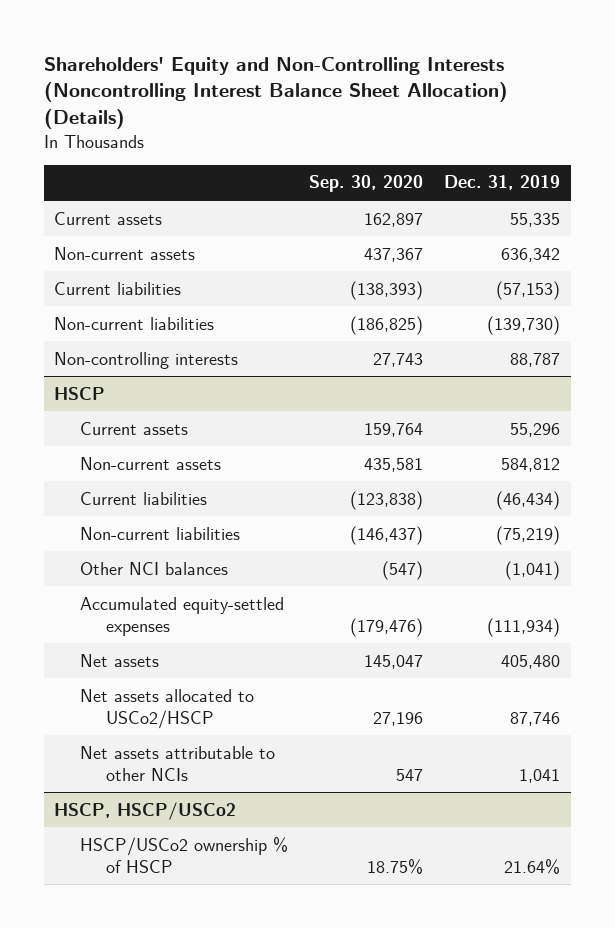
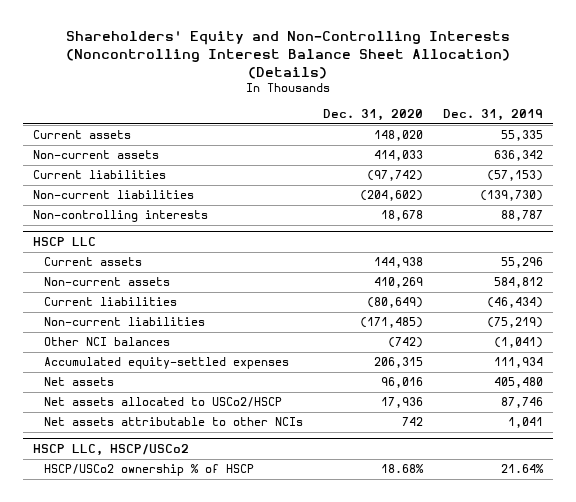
- | Sep. 30, 2020 | Dec. 31, 2019
+ | Dec. 31, 2020 | Dec. 31, 2019
- HSCP
+ HSCP LLC
- Accumulated equity-settled expenses | (179,476) | (111,934)
+ Accumulated equity-settled expenses | 206,315 | 111,934
- HSCP, HSCP/USCo2
+ HSCP LLC, HSCP/USCo2

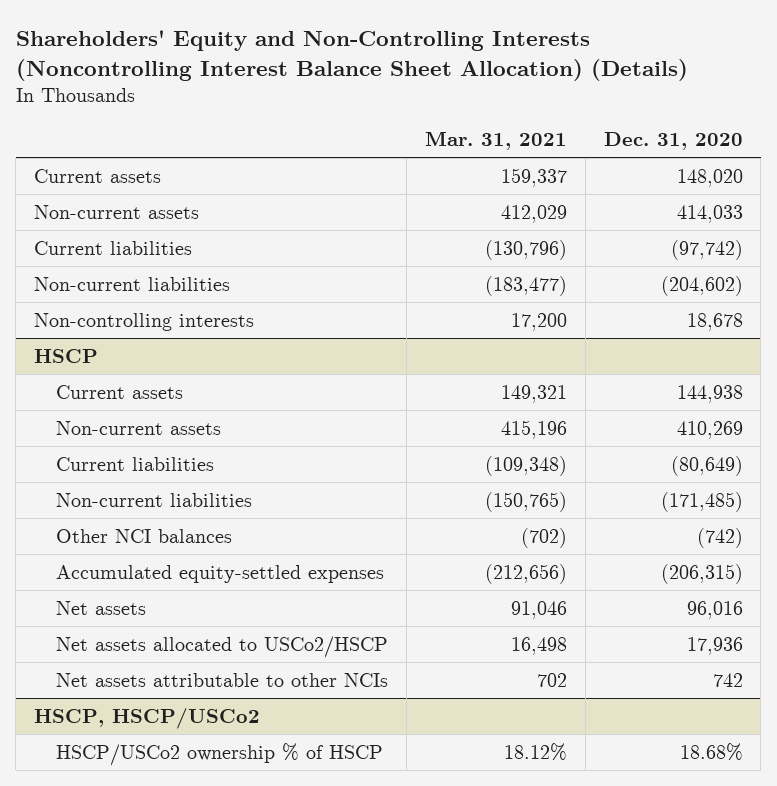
- | Dec. 31, 2020 | Dec. 31, 2019
+ | Mar. 31, 2021 | Dec. 31, 2020
- HSCP LLC
+ HSCP
- Accumulated equity-settled expenses | 206,315 | 111,934
+ Accumulated equity-settled expenses | (212,656) | (206,315)
- HSCP LLC, HSCP/USCo2
+ HSCP, HSCP/USCo2

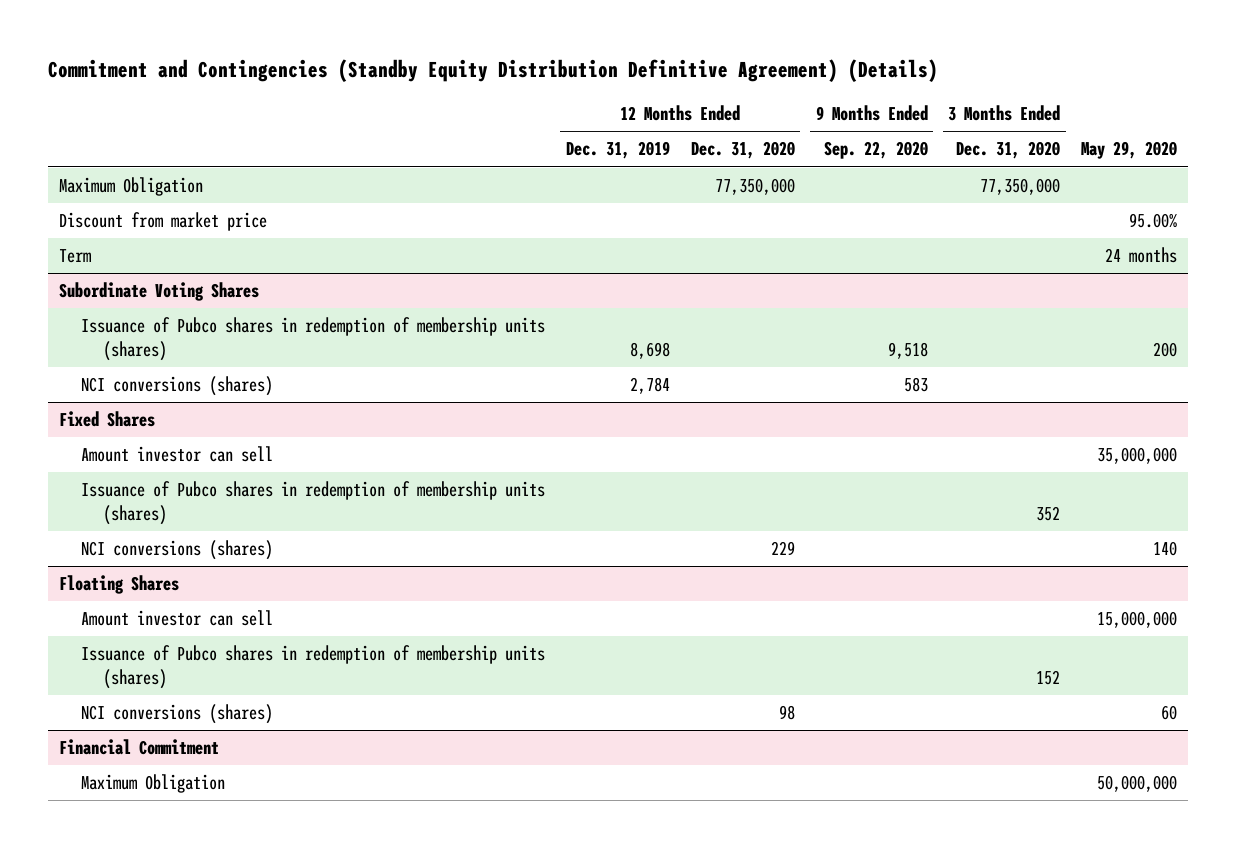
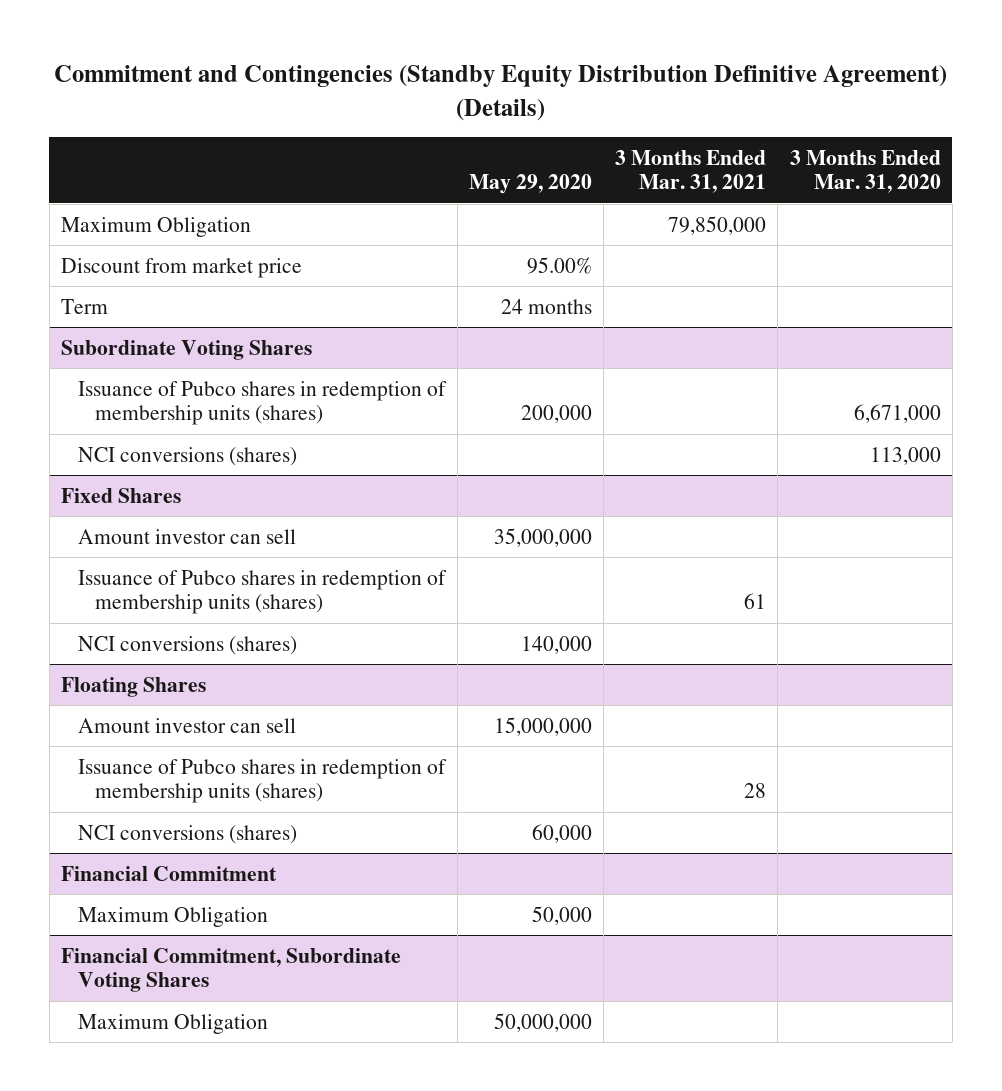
- | 12 Months Ended Dec. 31, 2019 | 12 Months Ended Dec. 31, 2020 | 9 Months Ended Sep. 22, 2020 | 3 Months Ended Dec. 31, 2020 | May 29, 2020
+ | May 29, 2020 | 3 Months Ended Mar. 31, 2021 | 3 Months Ended Mar. 31, 2020
@ Subordinate Voting Shares
- Issuance of Pubco shares in redemption of membership units (shares) | 8,698 | | 9,518 | | 200
+ Issuance of Pubco shares in redemption of membership units (shares) | 200,000 | | 6,671,000
@ Fixed Shares
- NCI conversions (shares) | | 229 | | | 140
+ NCI conversions (shares) | 140,000 | |
@ Floating Shares
- NCI conversions (shares) | | 98 | | | 60
+ NCI conversions (shares) | 60,000 | |
@ Financial Commitment
+ Maximum Obligation | 50,000 | |
+ Financial Commitment, Subordinate Voting Shares

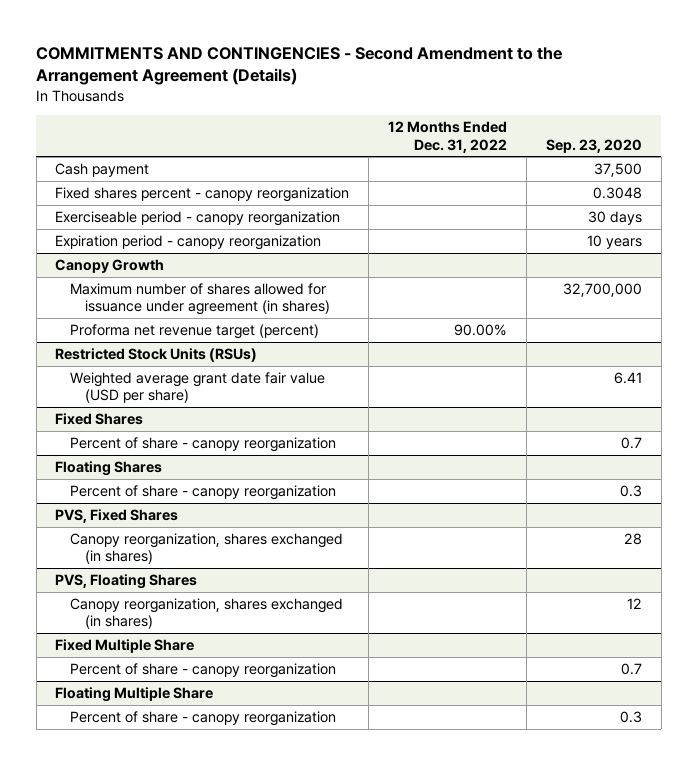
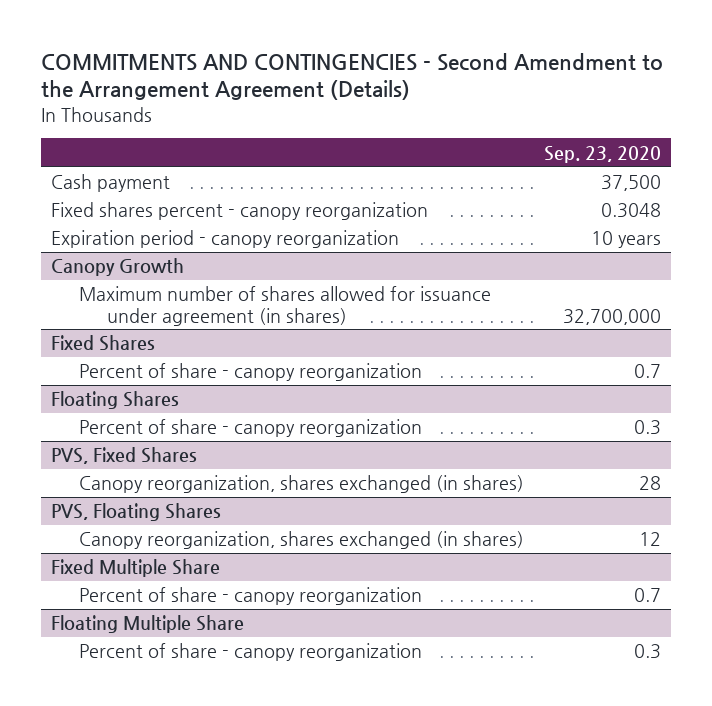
- | 12 Months Ended Dec. 31, 2022 | Sep. 23, 2020
+ | Sep. 23, 2020
- Exerciseable period - canopy reorganization | | 30 days
@ Canopy Growth
- Proforma net revenue target (percent) | 90.00% |
- Restricted Stock Units (RSUs)
- Weighted average grant date fair value (USD per share) | | 6.41

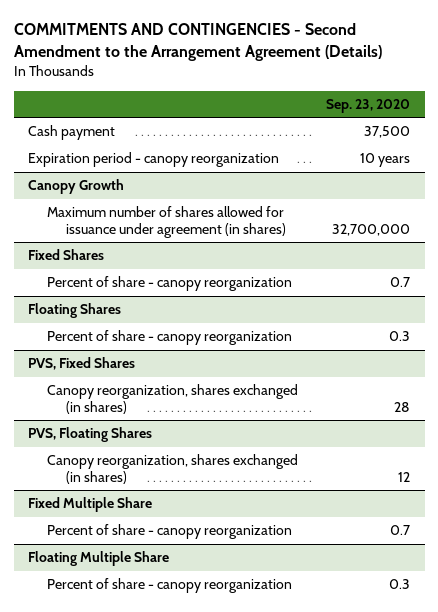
- Fixed shares percent - canopy reorganization | 0.3048

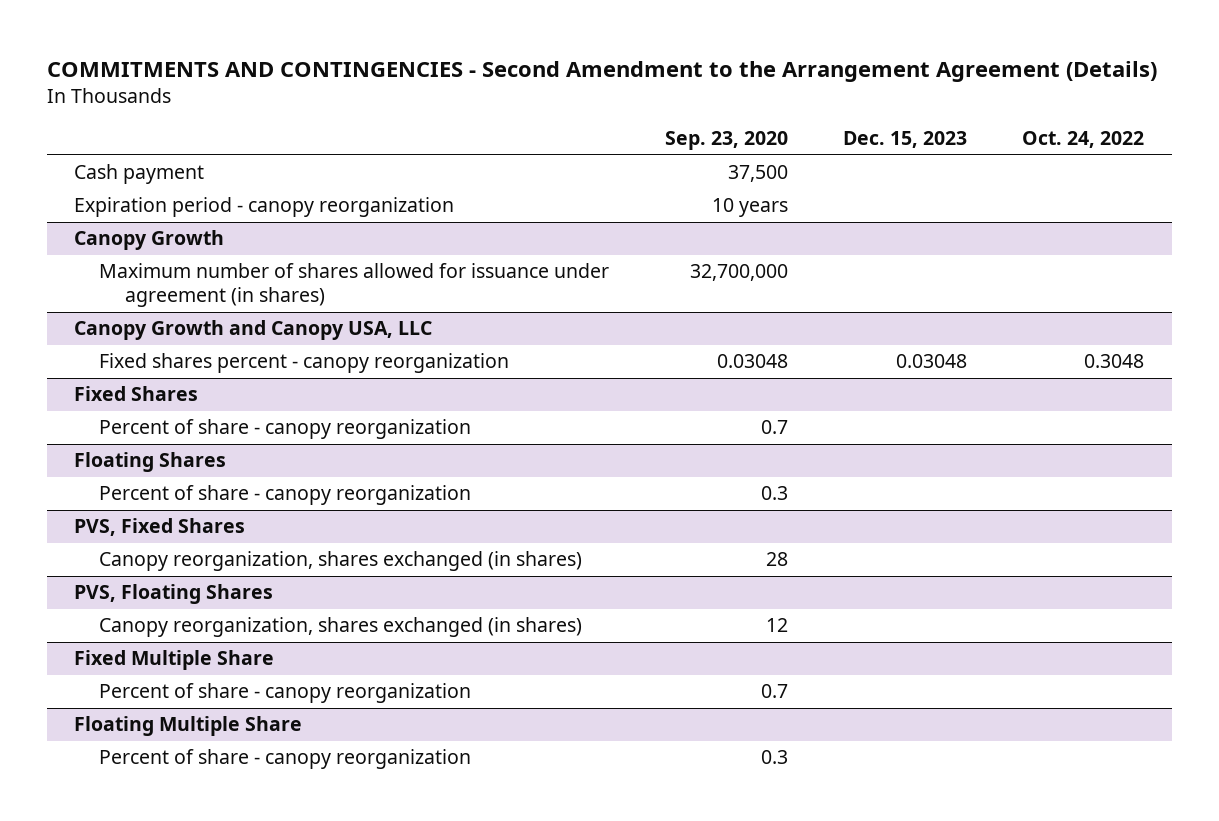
- | Sep. 23, 2020
+ | Sep. 23, 2020 | Dec. 15, 2023 | Oct. 24, 2022
+ Canopy Growth and Canopy USA, LLC
+ Fixed shares percent - canopy reorganization | 0.03048 | 0.03048 | 0.3048

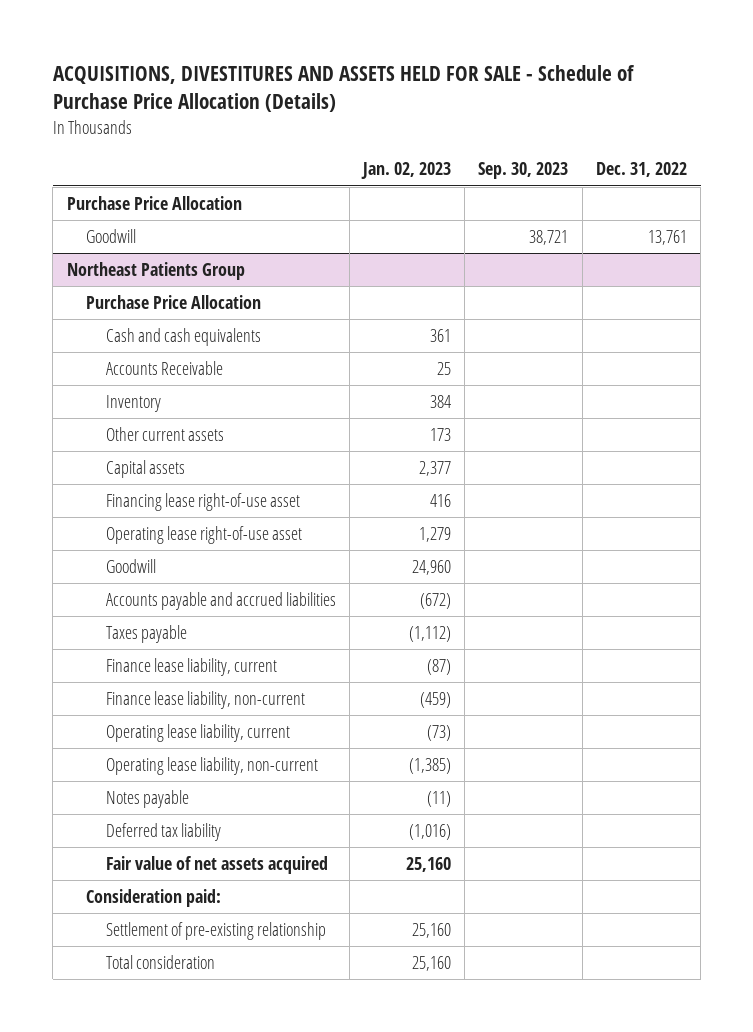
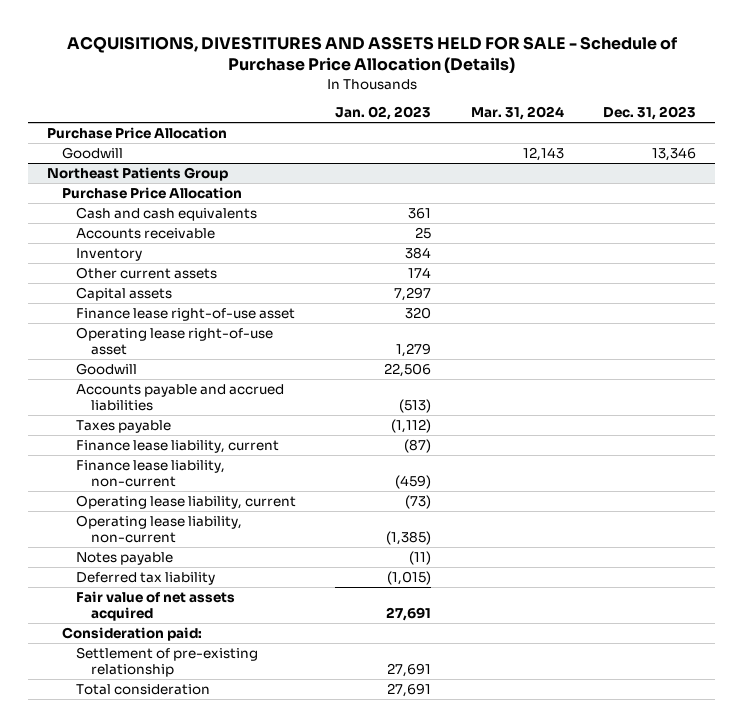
- | Jan. 02, 2023 | Sep. 30, 2023 | Dec. 31, 2022
+ | Jan. 02, 2023 | Mar. 31, 2024 | Dec. 31, 2023
@ Northeast Patients Group
- Accounts Receivable | 25 | |
+ Accounts receivable | 25 | |
- Other current assets | 173 | |
- Capital assets | 2,377 | |
- Financing lease right-of-use asset | 416 | |
+ Other current assets | 174 | |
+ Capital assets | 7,297 | |
+ Finance lease right-of-use asset | 320 | |
- Goodwill | 24,960 | |
- Accounts payable and accrued liabilities | (672) | |
+ Goodwill | 22,506 | |
+ Accounts payable and accrued liabilities | (513) | |
- Deferred tax liability | (1,016) | |
- Fair value of net assets acquired | 25,160 | |
+ Deferred tax liability | (1,015) | |
+ Fair value of net assets acquired | 27,691 | |
- Settlement of pre-existing relationship | 25,160 | |
- Total consideration | 25,160 | |
+ Settlement of pre-existing relationship | 27,691 | |
+ Total consideration | 27,691 | |

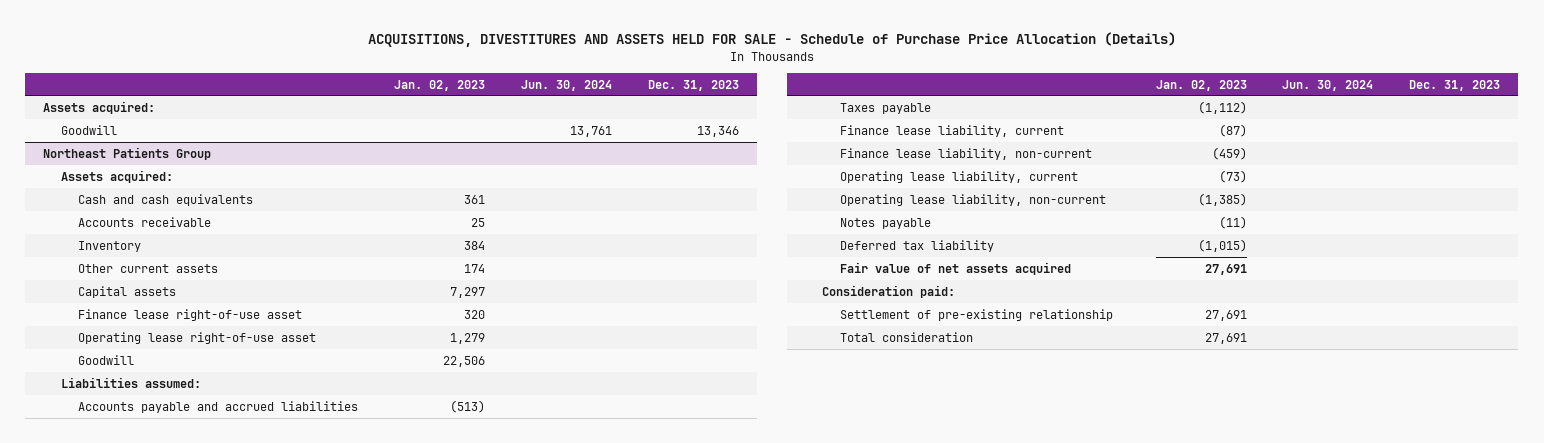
- | Jan. 02, 2023 | Mar. 31, 2024 | Dec. 31, 2023
+ | Jan. 02, 2023 | Jun. 30, 2024 | Dec. 31, 2023
- Purchase Price Allocation
+ Assets acquired:
@ Northeast Patients Group
- Purchase Price Allocation
+ Assets acquired:
+ Liabilities assumed:

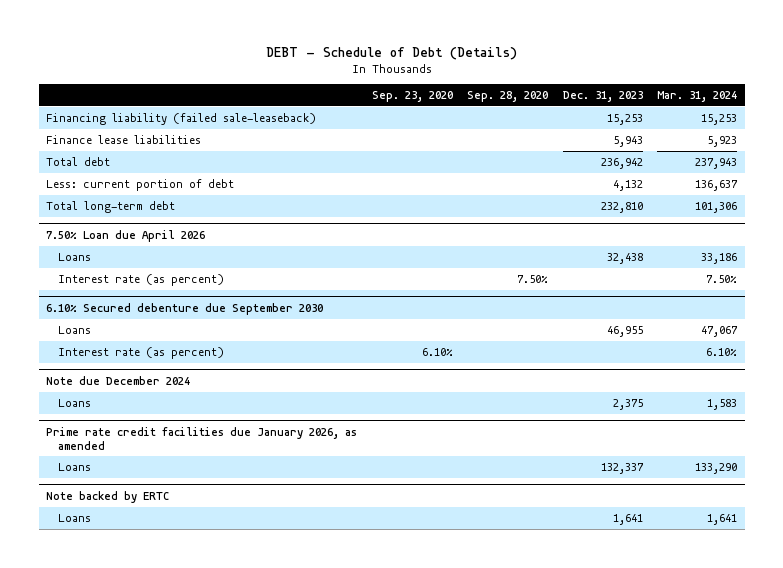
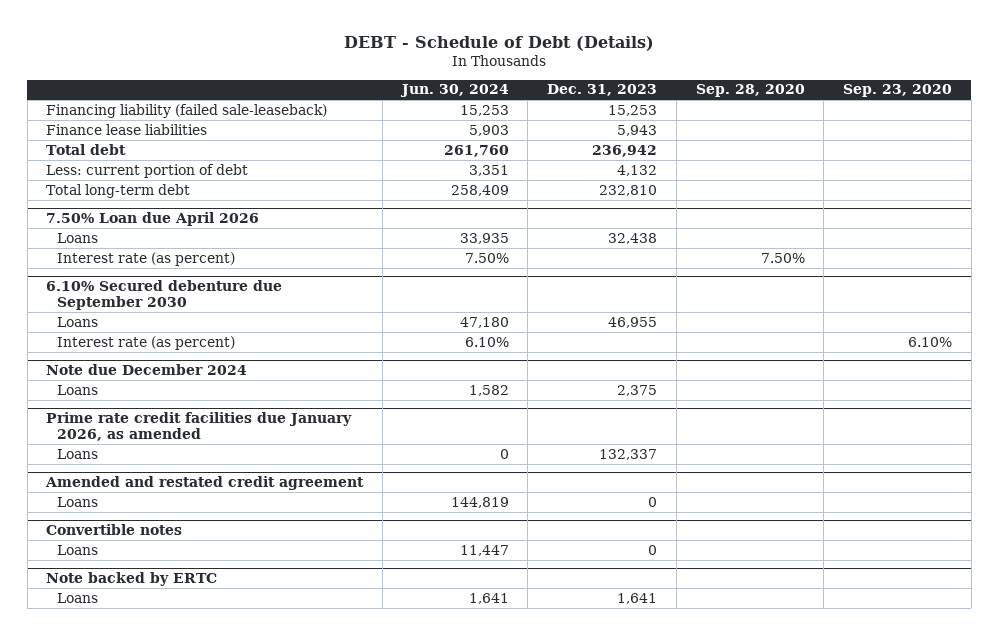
- | Sep. 23, 2020 | Sep. 28, 2020 | Dec. 31, 2023 | Mar. 31, 2024
+ | Jun. 30, 2024 | Dec. 31, 2023 | Sep. 28, 2020 | Sep. 23, 2020
+ Amended and restated credit agreement
+ Loans | 144,819 | 0 | |
+ Convertible notes
+ Loans | 11,447 | 0 | |

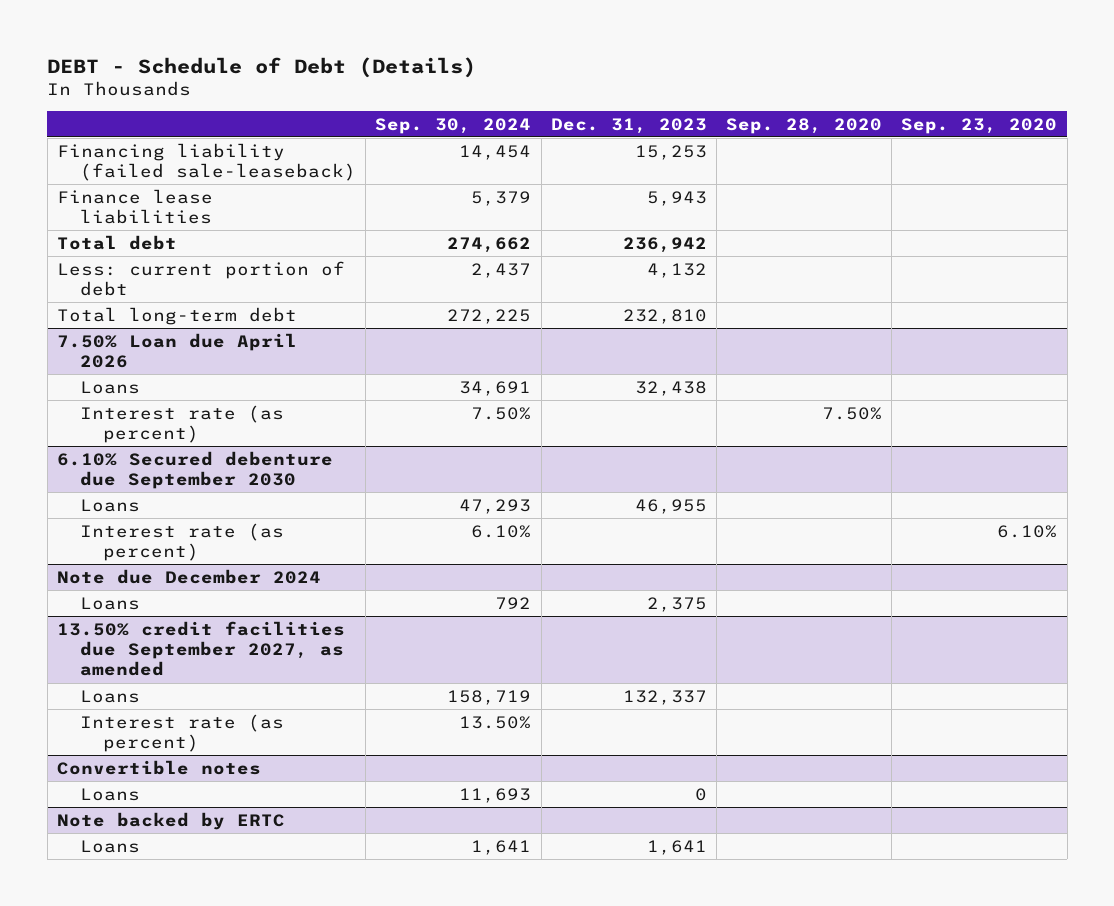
- | Jun. 30, 2024 | Dec. 31, 2023 | Sep. 28, 2020 | Sep. 23, 2020
+ | Sep. 30, 2024 | Dec. 31, 2023 | Sep. 28, 2020 | Sep. 23, 2020
- Prime rate credit facilities due January 2026, as amended
+ 13.50% credit facilities due September 2027, as amended
- Amended and restated credit agreement
- Loans | 144,819 | 0 | |
+ Interest rate (as percent) | 13.50% | | |

